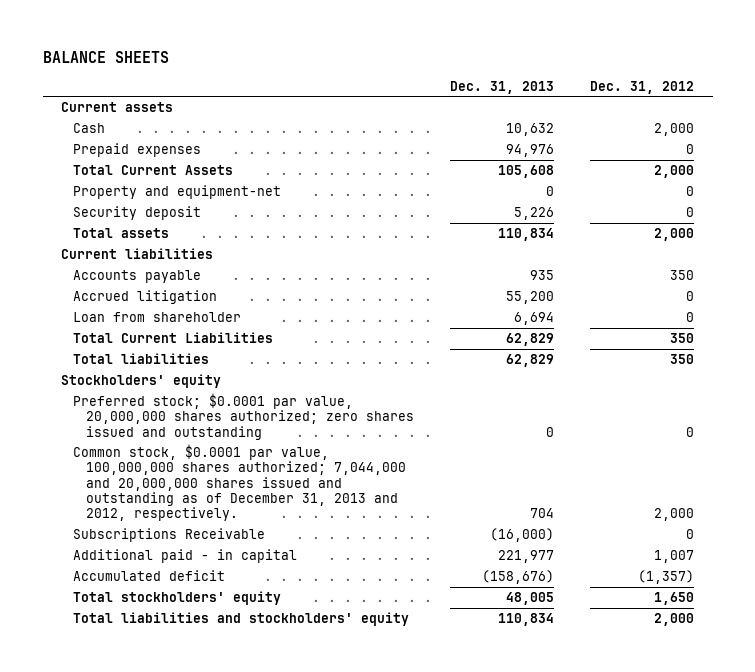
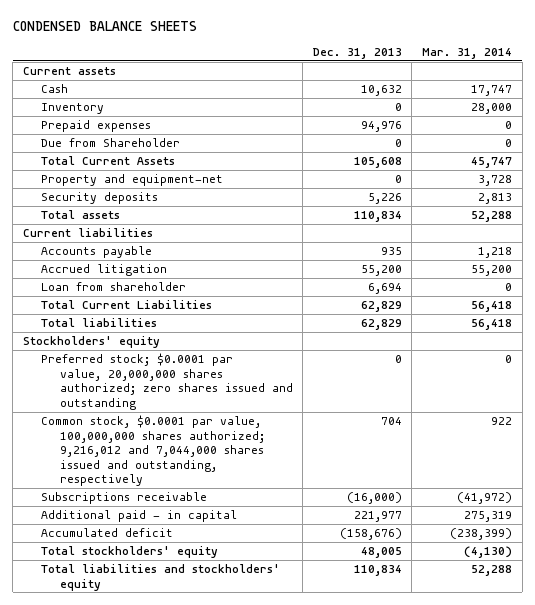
- BALANCE SHEETS
+ CONDENSED BALANCE SHEETS
- | Dec. 31, 2013 | Dec. 31, 2012
+ | Dec. 31, 2013 | Mar. 31, 2014
+ Inventory | 0 | 28,000
+ Due from Shareholder | 0 | 0
- Security deposit | 5,226 | 0
+ Security deposits | 5,226 | 2,813
- Common stock, $0.0001 par value, 100,000,000 shares authorized; 7,044,000 and 20,000,000 shares issued and outstanding as of December 31, 2013 and 2012, respectively. | 704 | 2,000
- Subscriptions Receivable | (16,000) | 0
+ Common stock, $0.0001 par value, 100,000,000 shares authorized; 9,216,012 and 7,044,000 shares issued and outstanding, respectively | 704 | 922
+ Subscriptions receivable | (16,000) | (41,972)

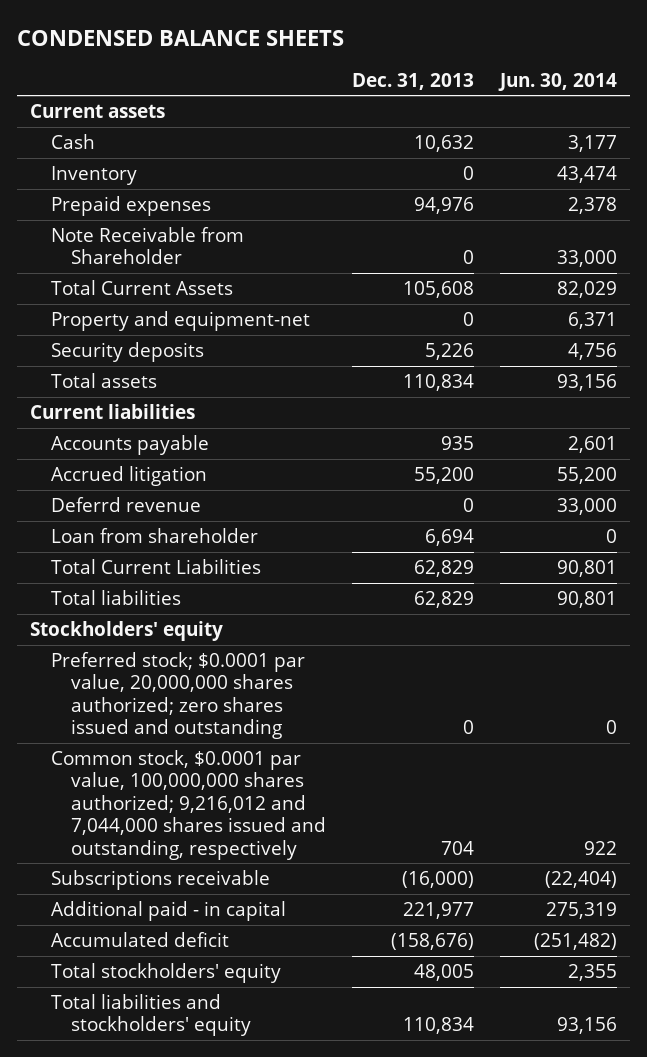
- | Dec. 31, 2013 | Mar. 31, 2014
+ | Dec. 31, 2013 | Jun. 30, 2014
- Due from Shareholder | 0 | 0
+ Note Receivable from Shareholder | 0 | 33,000
+ Deferrd revenue | 0 | 33,000

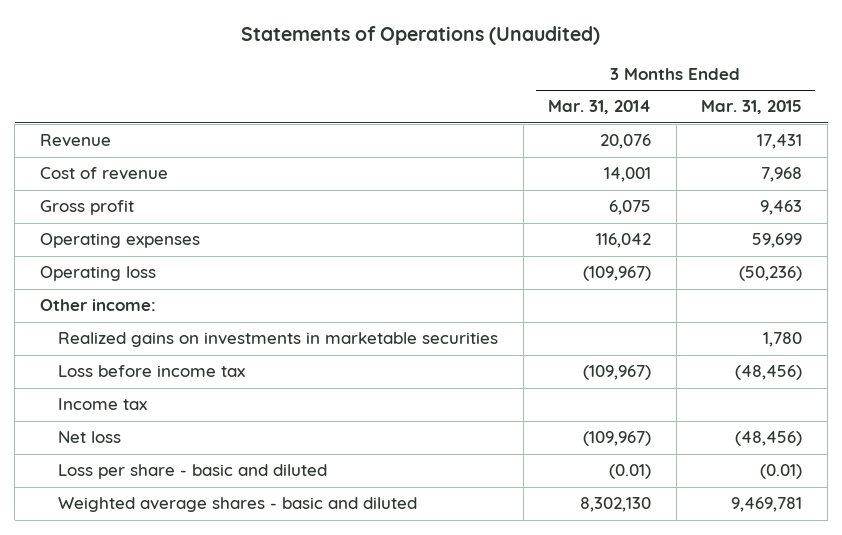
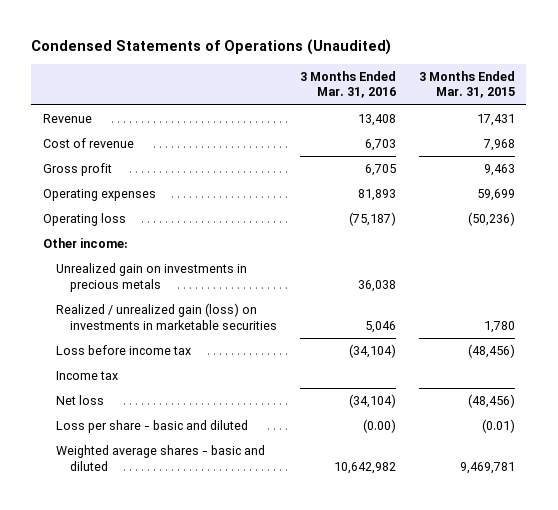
- Statements of Operations (Unaudited)
+ Condensed Statements of Operations (Unaudited)
- | 3 Months Ended Mar. 31, 2014 | 3 Months Ended Mar. 31, 2015
+ | 3 Months Ended Mar. 31, 2016 | 3 Months Ended Mar. 31, 2015
- Realized gains on investments in marketable securities | | 1,780
+ Unrealized gain on investments in precious metals | 36,038 |
+ Realized / unrealized gain (loss) on investments in marketable securities | 5,046 | 1,780

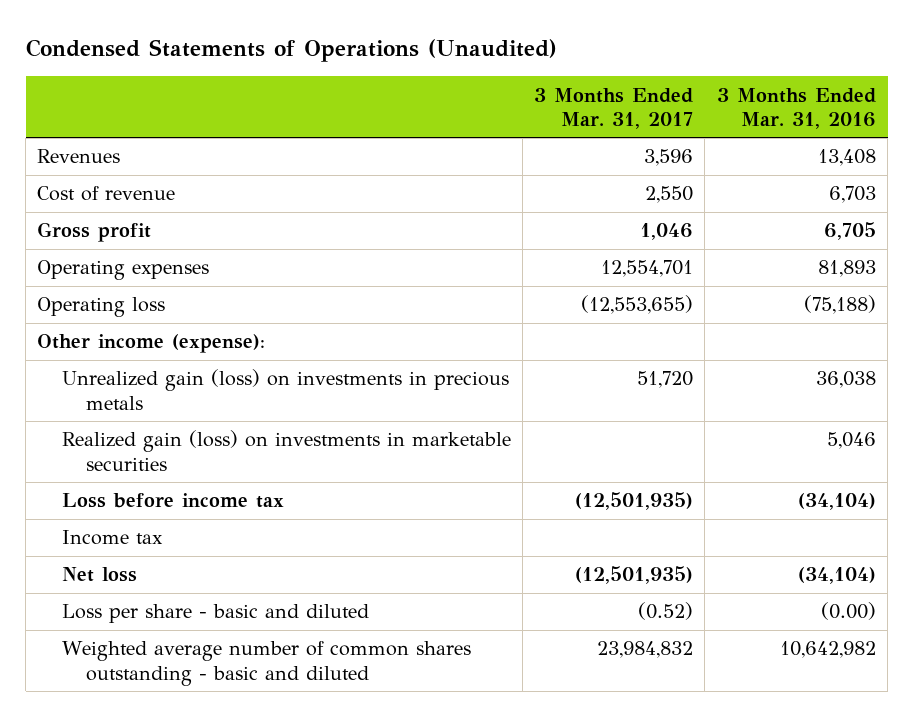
- | 3 Months Ended Mar. 31, 2016 | 3 Months Ended Mar. 31, 2015
+ | 3 Months Ended Mar. 31, 2017 | 3 Months Ended Mar. 31, 2016
- Revenue | 13,408 | 17,431
+ Revenues | 3,596 | 13,408
- Operating loss | (75,187) | (50,236)
- Other income:
- Unrealized gain on investments in precious metals | 36,038 |
- Realized / unrealized gain (loss) on investments in marketable securities | 5,046 | 1,780
+ Operating loss | (12,553,655) | (75,188)
+ Other income (expense):
+ Unrealized gain (loss) on investments in precious metals | 51,720 | 36,038
+ Realized gain (loss) on investments in marketable securities | | 5,046
- Weighted average shares - basic and diluted | 10,642,982 | 9,469,781
+ Weighted average number of common shares outstanding - basic and diluted | 23,984,832 | 10,642,982

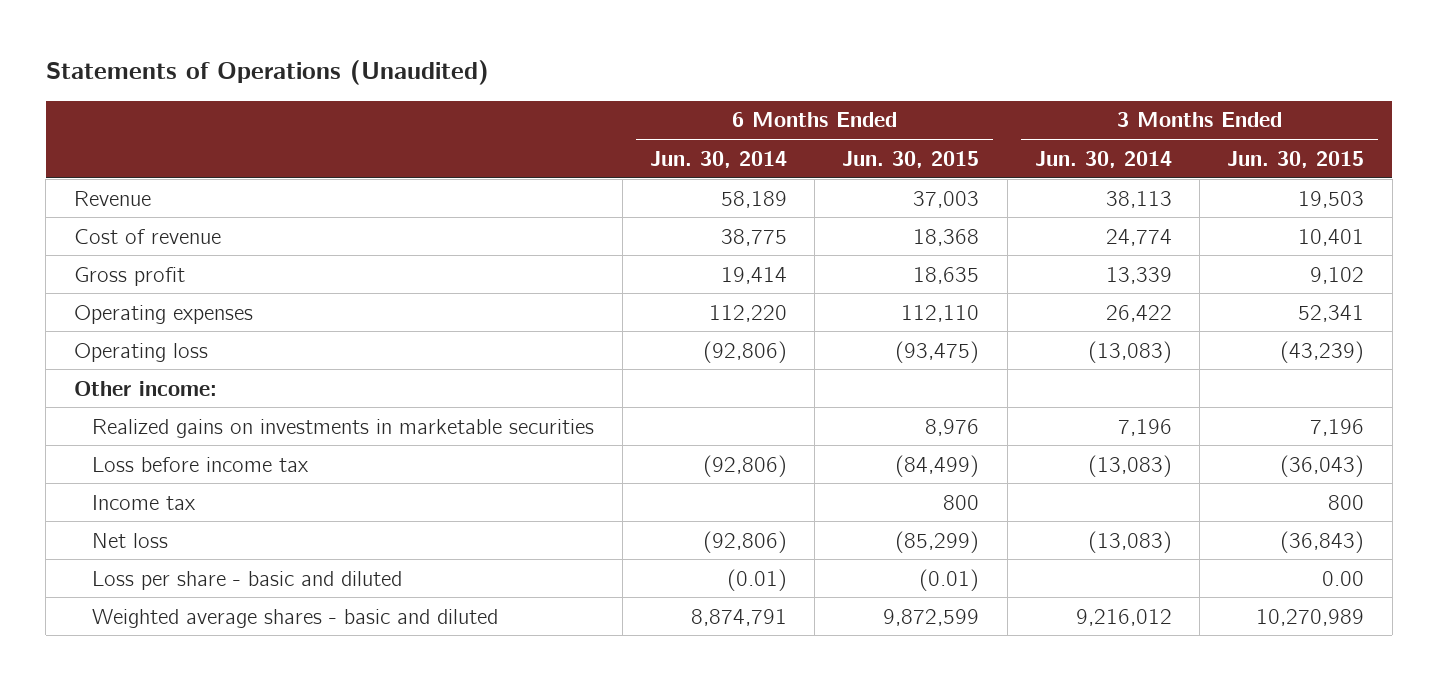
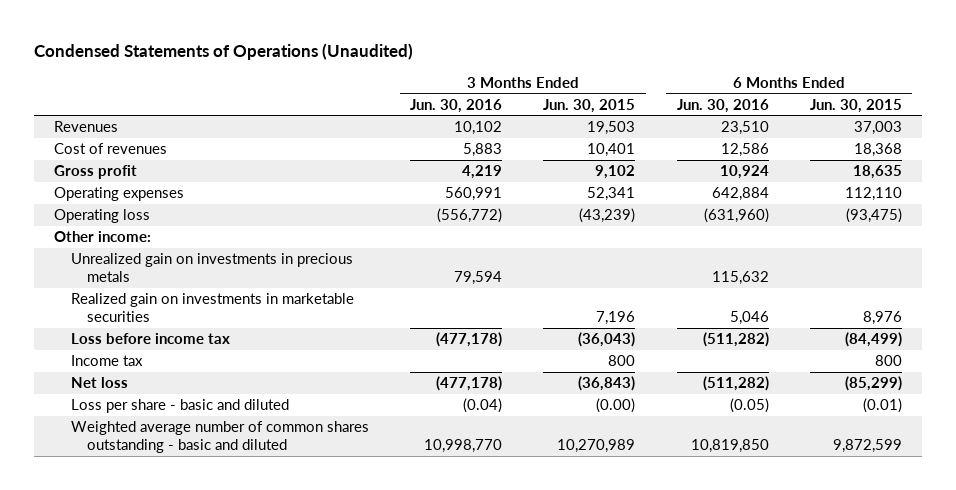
- Statements of Operations (Unaudited)
+ Condensed Statements of Operations (Unaudited)
- | 6 Months Ended Jun. 30, 2014 | 6 Months Ended Jun. 30, 2015 | 3 Months Ended Jun. 30, 2014 | 3 Months Ended Jun. 30, 2015
+ | 3 Months Ended Jun. 30, 2016 | 3 Months Ended Jun. 30, 2015 | 6 Months Ended Jun. 30, 2016 | 6 Months Ended Jun. 30, 2015
- Revenue | 58,189 | 37,003 | 38,113 | 19,503
- Cost of revenue | 38,775 | 18,368 | 24,774 | 10,401
+ Revenues | 10,102 | 19,503 | 23,510 | 37,003
+ Cost of revenues | 5,883 | 10,401 | 12,586 | 18,368
- Realized gains on investments in marketable securities | | 8,976 | 7,196 | 7,196
+ Unrealized gain on investments in precious metals | 79,594 | | 115,632 |
+ Realized gain on investments in marketable securities | | 7,196 | 5,046 | 8,976
- Loss per share - basic and diluted | (0.01) | (0.01) | | 0.00
- Weighted average shares - basic and diluted | 8,874,791 | 9,872,599 | 9,216,012 | 10,270,989
+ Loss per share - basic and diluted | (0.04) | (0.00) | (0.05) | (0.01)
+ Weighted average number of common shares outstanding - basic and diluted | 10,998,770 | 10,270,989 | 10,819,850 | 9,872,599

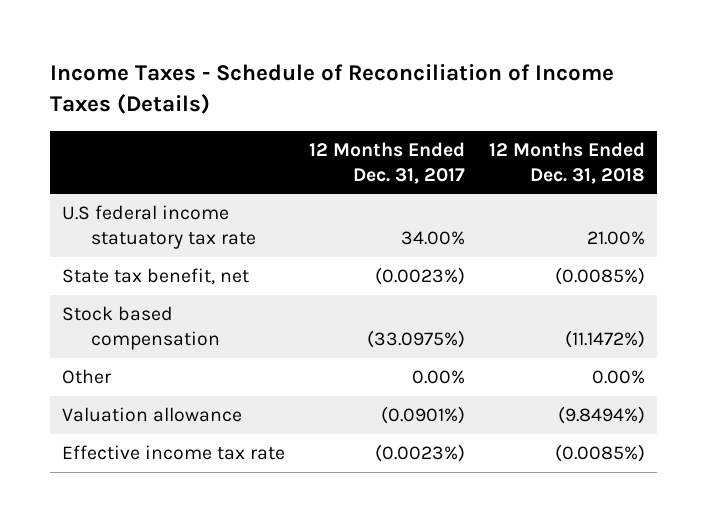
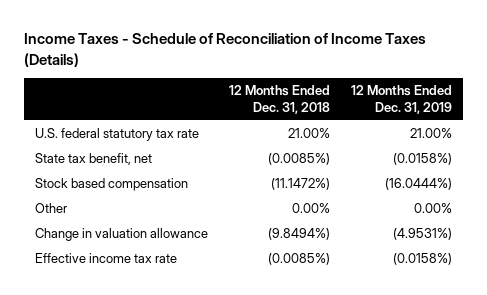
- | 12 Months Ended Dec. 31, 2017 | 12 Months Ended Dec. 31, 2018
+ | 12 Months Ended Dec. 31, 2018 | 12 Months Ended Dec. 31, 2019
- U.S federal income statuatory tax rate | 34.00% | 21.00%
+ U.S. federal statutory tax rate | 21.00% | 21.00%
- Valuation allowance | (0.0901%) | (9.8494%)
+ Change in valuation allowance | (9.8494%) | (4.9531%)

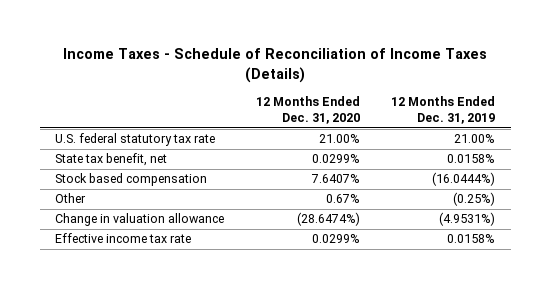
- | 12 Months Ended Dec. 31, 2018 | 12 Months Ended Dec. 31, 2019
+ | 12 Months Ended Dec. 31, 2020 | 12 Months Ended Dec. 31, 2019
- State tax benefit, net | (0.0085%) | (0.0158%)
+ State tax benefit, net | 0.0299% | 0.0158%
- Other | 0.00% | 0.00%
+ Other | 0.67% | (0.25%)
- Effective income tax rate | (0.0085%) | (0.0158%)
+ Effective income tax rate | 0.0299% | 0.0158%

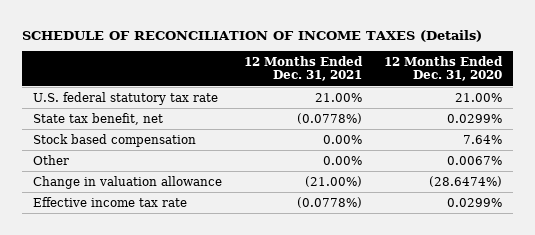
- Income Taxes - Schedule of Reconciliation of Income Taxes (Details)
+ SCHEDULE OF RECONCILIATION OF INCOME TAXES (Details)
- | 12 Months Ended Dec. 31, 2020 | 12 Months Ended Dec. 31, 2019
+ | 12 Months Ended Dec. 31, 2021 | 12 Months Ended Dec. 31, 2020
- Stock based compensation | 7.6407% | (16.0444%)
- Other | 0.67% | (0.25%)
+ Stock based compensation | 0.00% | 7.64%
+ Other | 0.00% | 0.0067%

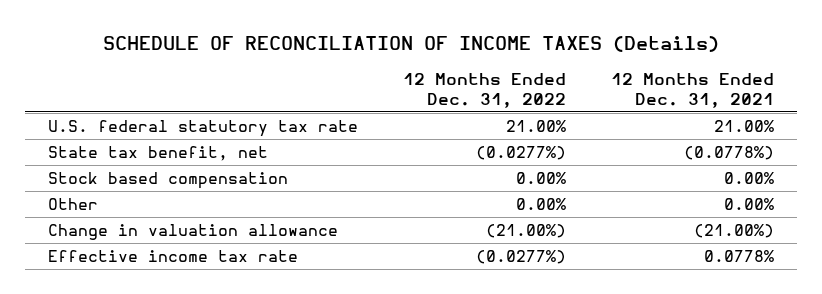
- | 12 Months Ended Dec. 31, 2021 | 12 Months Ended Dec. 31, 2020
+ | 12 Months Ended Dec. 31, 2022 | 12 Months Ended Dec. 31, 2021
- Effective income tax rate | (0.0778%) | 0.0299%
+ Effective income tax rate | (0.0277%) | 0.0778%

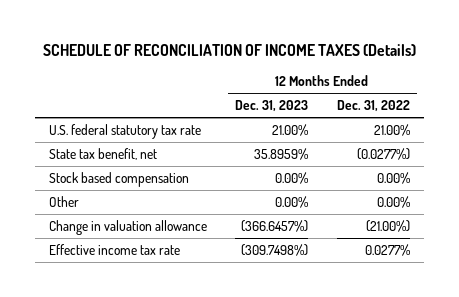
- | 12 Months Ended Dec. 31, 2022 | 12 Months Ended Dec. 31, 2021
+ | 12 Months Ended Dec. 31, 2023 | 12 Months Ended Dec. 31, 2022
- Effective income tax rate | (0.0277%) | 0.0778%
+ Effective income tax rate | (309.7498%) | 0.0277%

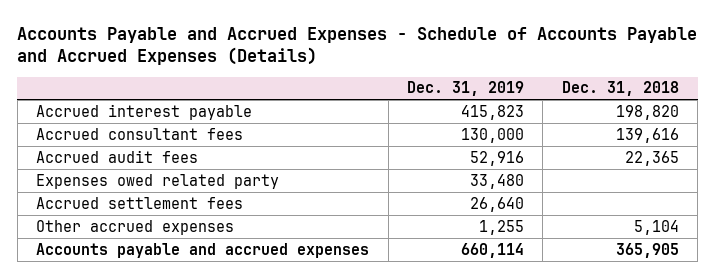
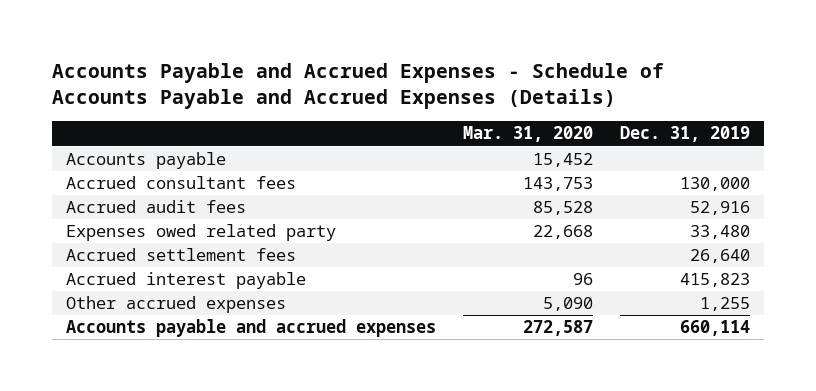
- | Dec. 31, 2019 | Dec. 31, 2018
+ | Mar. 31, 2020 | Dec. 31, 2019
+ Accounts payable | 15,452 |
moved down: Accrued interest payable | 96 | 415,823

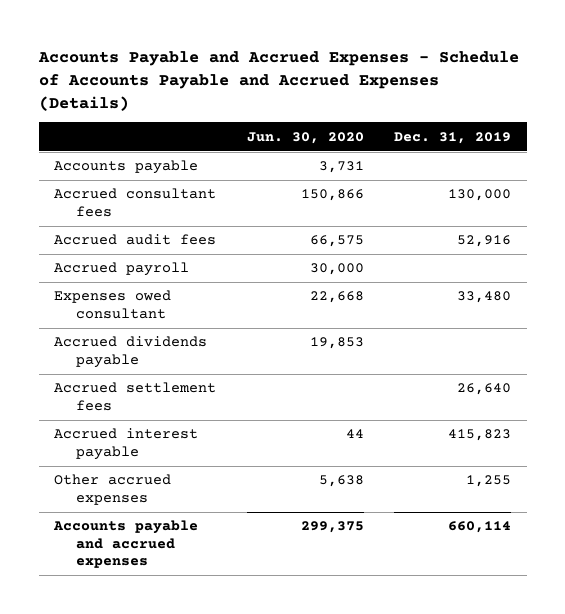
- | Mar. 31, 2020 | Dec. 31, 2019
+ | Jun. 30, 2020 | Dec. 31, 2019
- Expenses owed related party | 22,668 | 33,480
+ Accrued payroll | 30,000 |
+ Expenses owed consultant | 22,668 | 33,480
+ Accrued dividends payable | 19,853 |

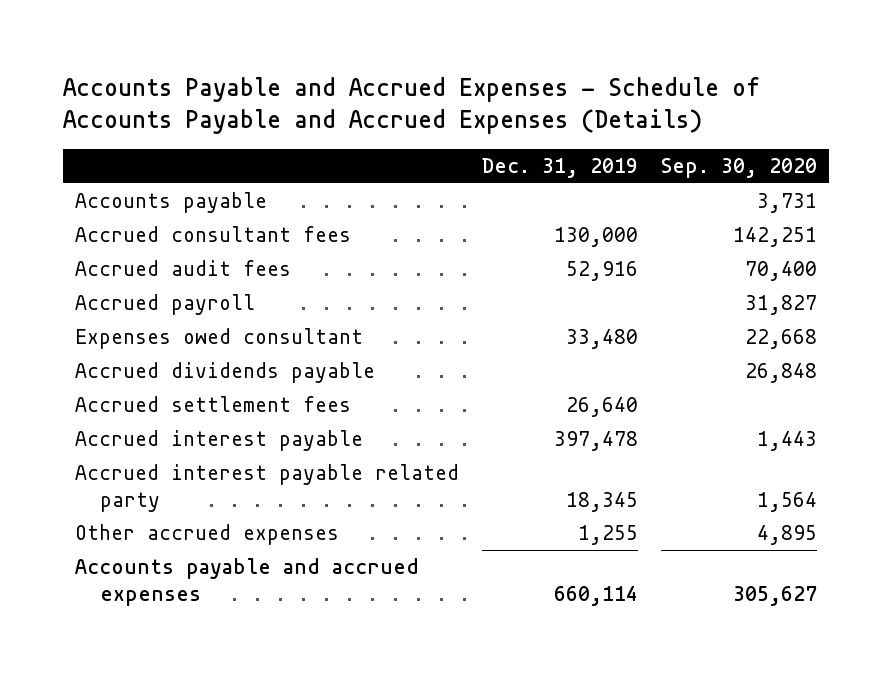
- | Jun. 30, 2020 | Dec. 31, 2019
+ | Dec. 31, 2019 | Sep. 30, 2020
- Accrued interest payable | 44 | 415,823
+ Accrued interest payable | 397,478 | 1,443
+ Accrued interest payable related party | 18,345 | 1,564

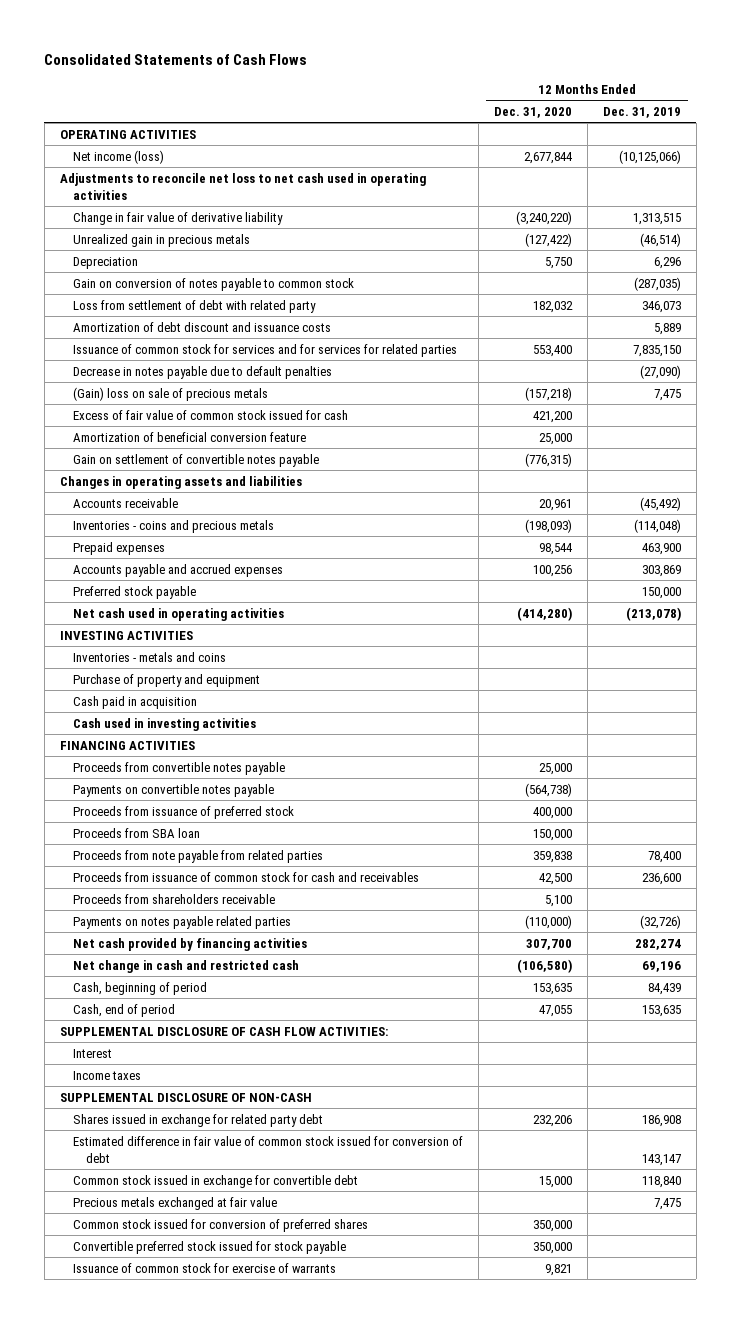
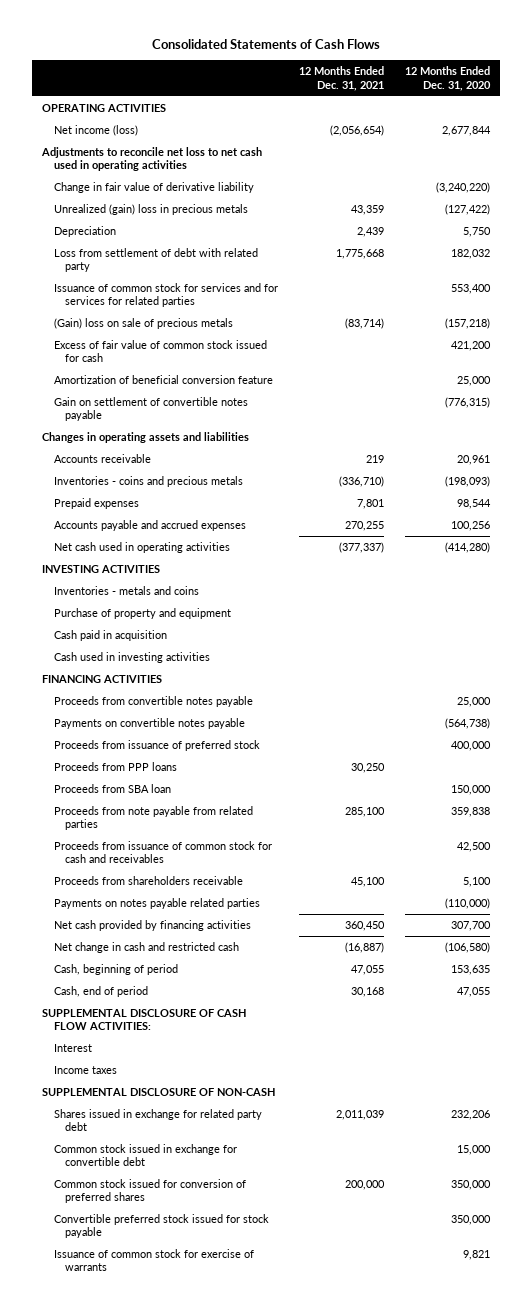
- | 12 Months Ended Dec. 31, 2020 | 12 Months Ended Dec. 31, 2019
+ | 12 Months Ended Dec. 31, 2021 | 12 Months Ended Dec. 31, 2020
- Unrealized gain in precious metals | (127,422) | (46,514)
+ Unrealized (gain) loss in precious metals | 43,359 | (127,422)
- Gain on conversion of notes payable to common stock | | (287,035)
- Amortization of debt discount and issuance costs | | 5,889
- Decrease in notes payable due to default penalties | | (27,090)
- Preferred stock payable | | 150,000
+ Proceeds from PPP loans | 30,250 |
- Estimated difference in fair value of common stock issued for conversion of debt | | 143,147
- Precious metals exchanged at fair value | | 7,475

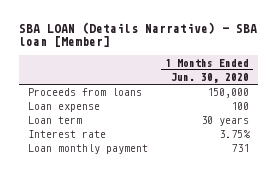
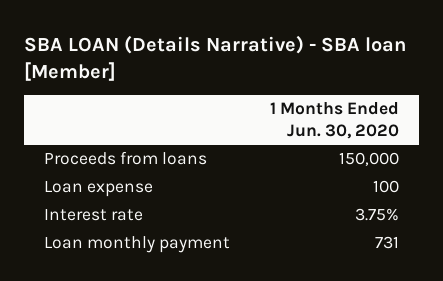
- Loan term | 30 years

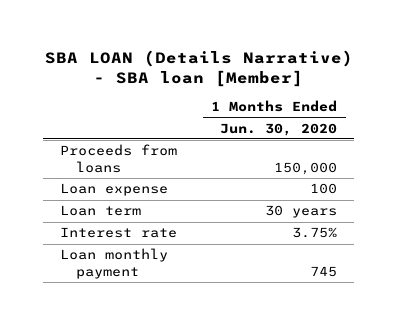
+ Loan term | 30 years
- Loan monthly payment | 731
+ Loan monthly payment | 745

